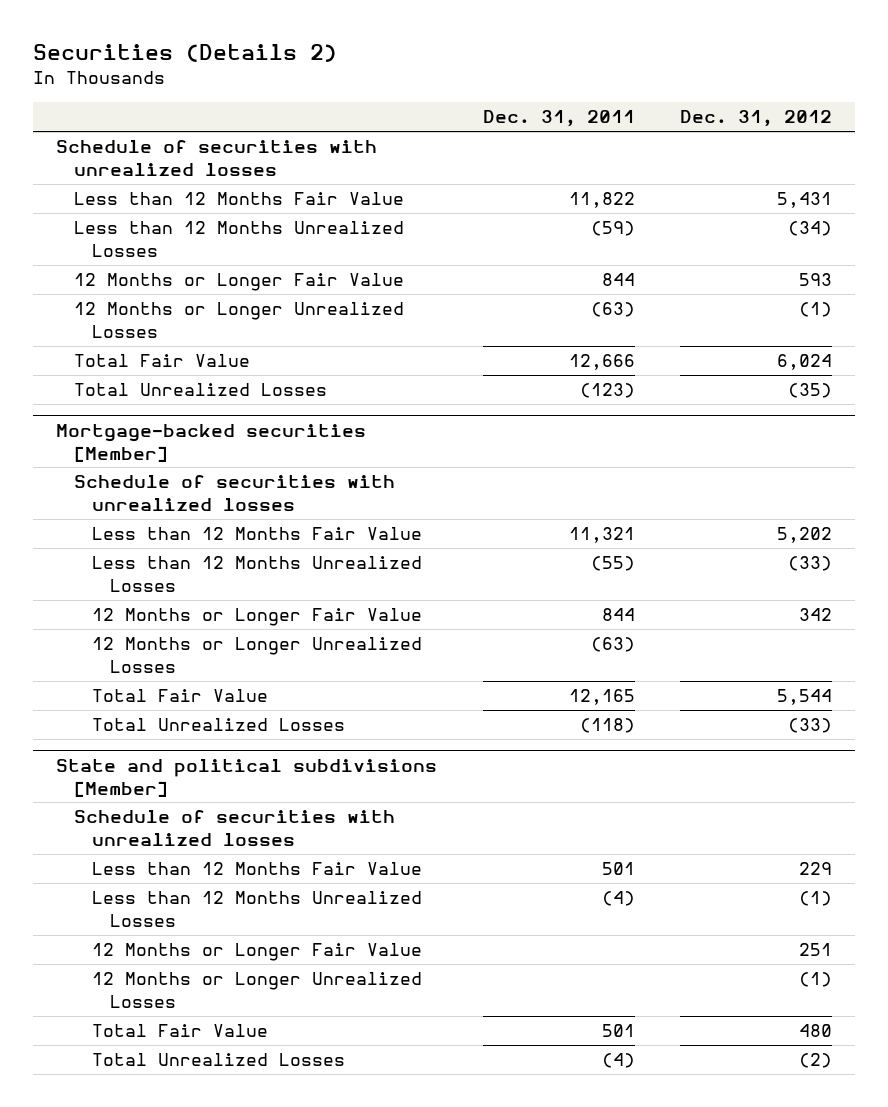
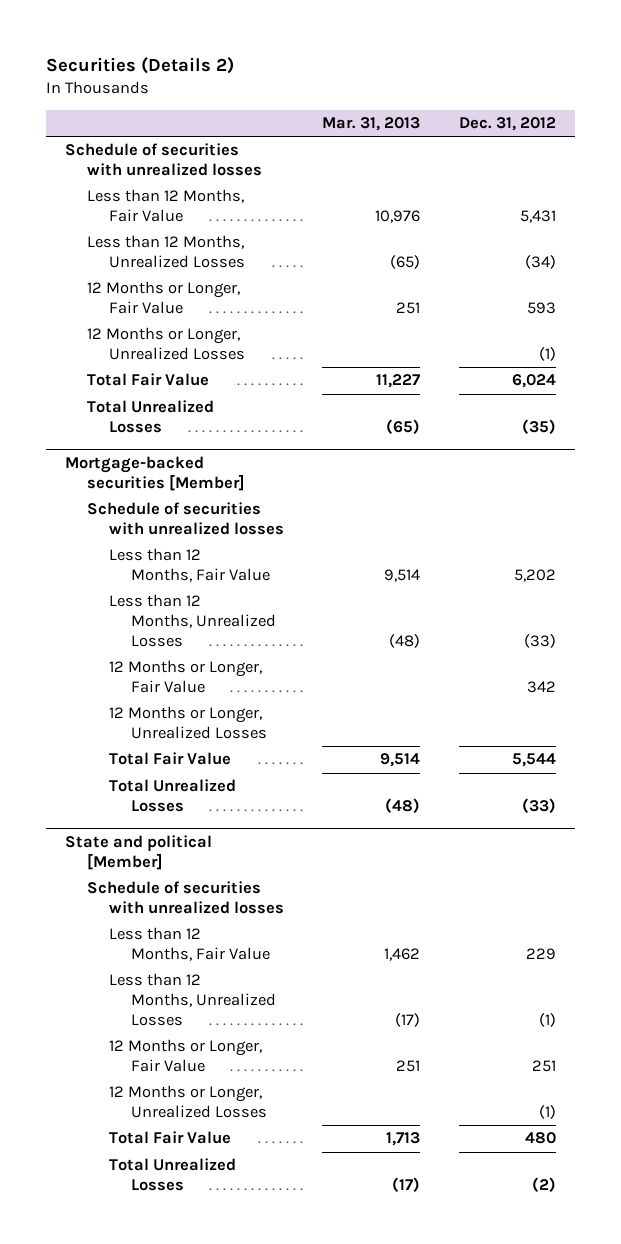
- | Dec. 31, 2011 | Dec. 31, 2012
+ | Mar. 31, 2013 | Dec. 31, 2012
- Less than 12 Months Fair Value | 11,822 | 5,431
- Less than 12 Months Unrealized Losses | (59) | (34)
- 12 Months or Longer Fair Value | 844 | 593
- 12 Months or Longer Unrealized Losses | (63) | (1)
+ Less than 12 Months, Fair Value | 10,976 | 5,431
+ Less than 12 Months, Unrealized Losses | (65) | (34)
+ 12 Months or Longer, Fair Value | 251 | 593
+ 12 Months or Longer, Unrealized Losses | | (1)
@ Mortgage-backed securities [Member]
- Less than 12 Months Fair Value | 11,321 | 5,202
- Less than 12 Months Unrealized Losses | (55) | (33)
- 12 Months or Longer Fair Value | 844 | 342
- 12 Months or Longer Unrealized Losses | (63) |
+ Less than 12 Months, Fair Value | 9,514 | 5,202
+ Less than 12 Months, Unrealized Losses | (48) | (33)
+ 12 Months or Longer, Fair Value | | 342
+ 12 Months or Longer, Unrealized Losses
- State and political subdivisions [Member]
+ State and political [Member]
- Less than 12 Months Fair Value | 501 | 229
- Less than 12 Months Unrealized Losses | (4) | (1)
- 12 Months or Longer Fair Value | | 251
- 12 Months or Longer Unrealized Losses | | (1)
+ Less than 12 Months, Fair Value | 1,462 | 229
+ Less than 12 Months, Unrealized Losses | (17) | (1)
+ 12 Months or Longer, Fair Value | 251 | 251
+ 12 Months or Longer, Unrealized Losses | | (1)

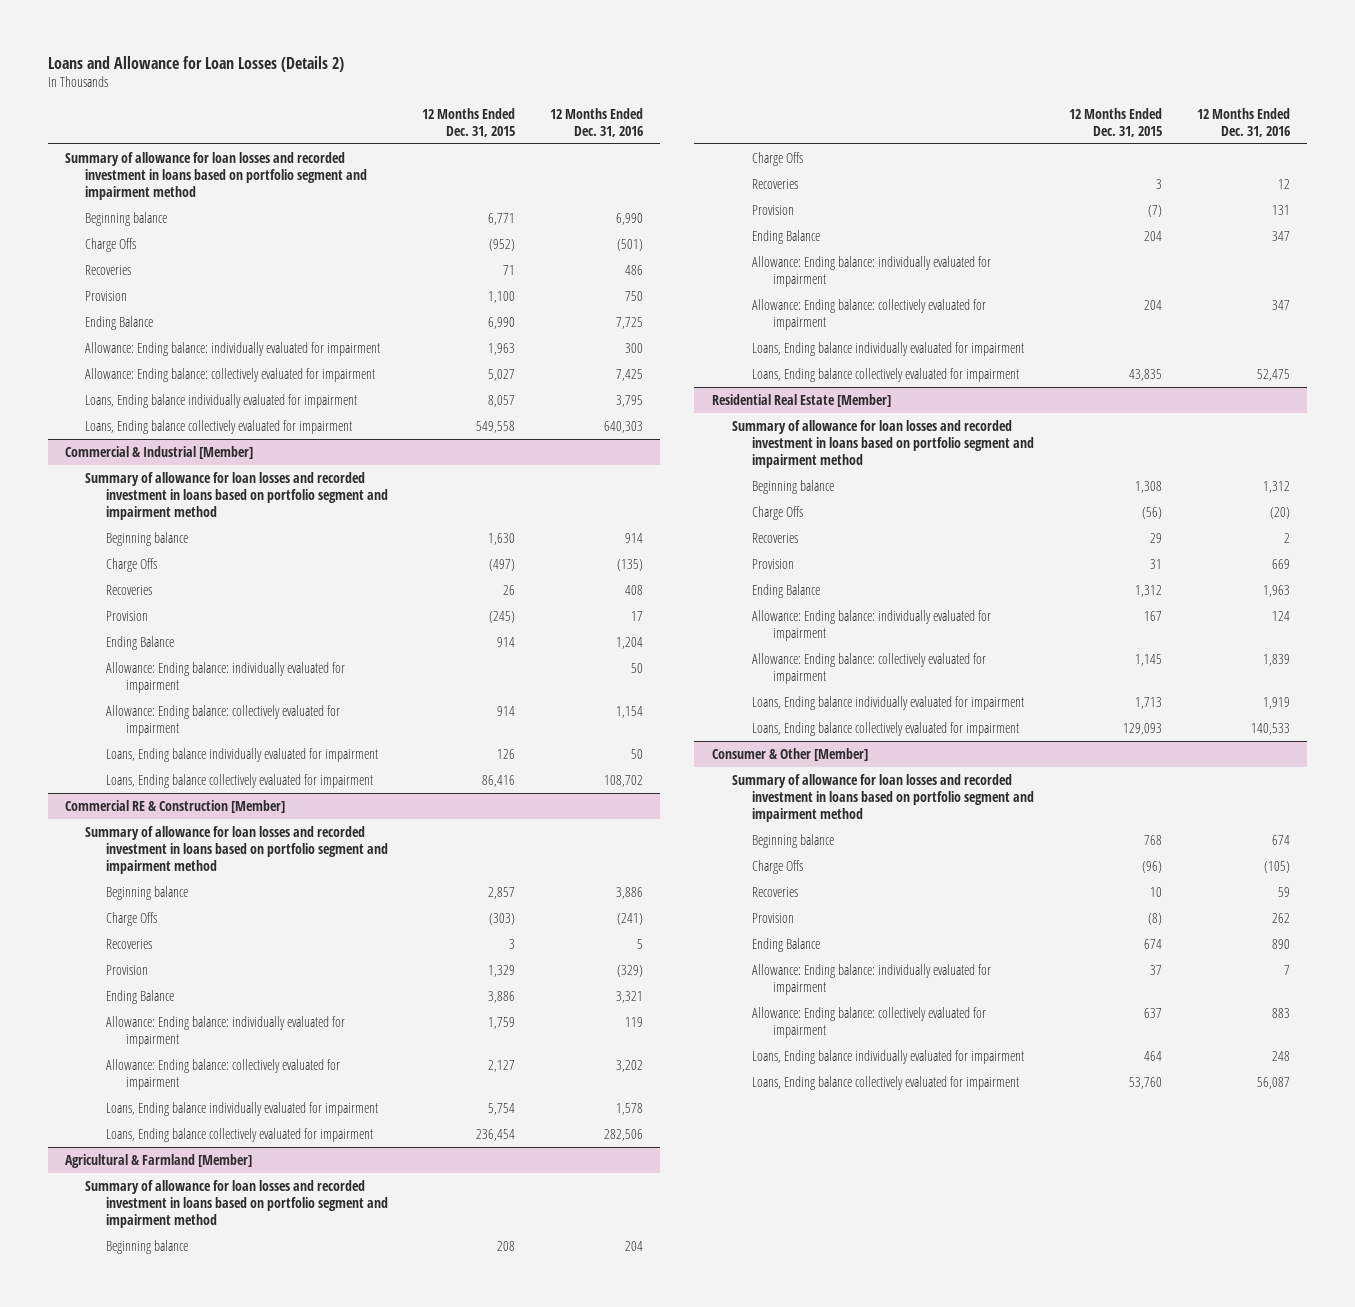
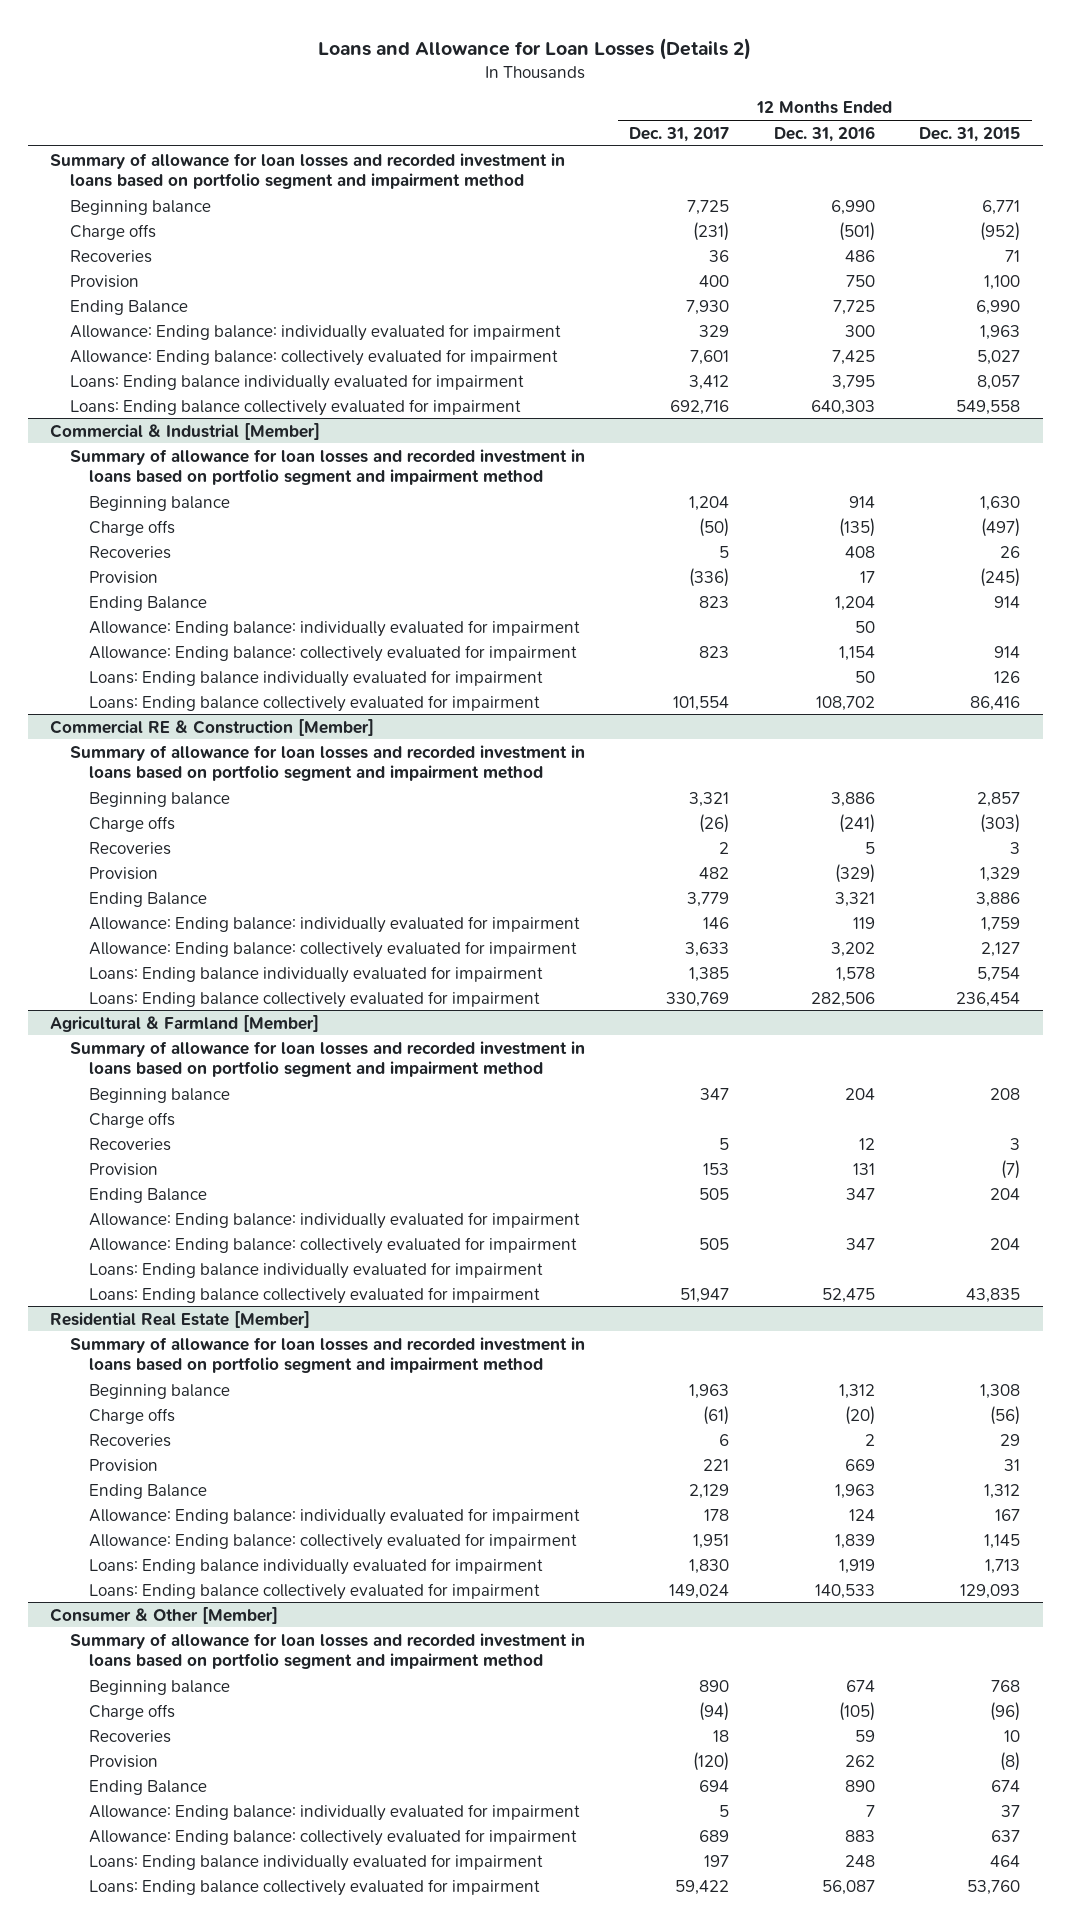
- | 12 Months Ended Dec. 31, 2015 | 12 Months Ended Dec. 31, 2016
+ | 12 Months Ended Dec. 31, 2017 | 12 Months Ended Dec. 31, 2016 | 12 Months Ended Dec. 31, 2015
- Charge Offs | (952) | (501)
+ Charge offs | (231) | (501) | (952)
- Loans, Ending balance individually evaluated for impairment | 8,057 | 3,795
- Loans, Ending balance collectively evaluated for impairment | 549,558 | 640,303
+ Loans: Ending balance individually evaluated for impairment | 3,412 | 3,795 | 8,057
+ Loans: Ending balance collectively evaluated for impairment | 692,716 | 640,303 | 549,558
@ Commercial & Industrial [Member]
- Charge Offs | (497) | (135)
+ Charge offs | (50) | (135) | (497)
- Loans, Ending balance individually evaluated for impairment | 126 | 50
- Loans, Ending balance collectively evaluated for impairment | 86,416 | 108,702
+ Loans: Ending balance individually evaluated for impairment | | 50 | 126
+ Loans: Ending balance collectively evaluated for impairment | 101,554 | 108,702 | 86,416
@ Commercial RE & Construction [Member]
- Charge Offs | (303) | (241)
+ Charge offs | (26) | (241) | (303)
- Loans, Ending balance individually evaluated for impairment | 5,754 | 1,578
- Loans, Ending balance collectively evaluated for impairment | 236,454 | 282,506
+ Loans: Ending balance individually evaluated for impairment | 1,385 | 1,578 | 5,754
+ Loans: Ending balance collectively evaluated for impairment | 330,769 | 282,506 | 236,454
@ Agricultural & Farmland [Member]
- Charge Offs
+ Charge offs
- Loans, Ending balance individually evaluated for impairment
- Loans, Ending balance collectively evaluated for impairment | 43,835 | 52,475
+ Loans: Ending balance individually evaluated for impairment
+ Loans: Ending balance collectively evaluated for impairment | 51,947 | 52,475 | 43,835
@ Residential Real Estate [Member]
- Charge Offs | (56) | (20)
+ Charge offs | (61) | (20) | (56)
- Loans, Ending balance individually evaluated for impairment | 1,713 | 1,919
- Loans, Ending balance collectively evaluated for impairment | 129,093 | 140,533
+ Loans: Ending balance individually evaluated for impairment | 1,830 | 1,919 | 1,713
+ Loans: Ending balance collectively evaluated for impairment | 149,024 | 140,533 | 129,093
@ Consumer & Other [Member]
- Charge Offs | (96) | (105)
+ Charge offs | (94) | (105) | (96)
- Loans, Ending balance individually evaluated for impairment | 464 | 248
- Loans, Ending balance collectively evaluated for impairment | 53,760 | 56,087
+ Loans: Ending balance individually evaluated for impairment | 197 | 248 | 464
+ Loans: Ending balance collectively evaluated for impairment | 59,422 | 56,087 | 53,760

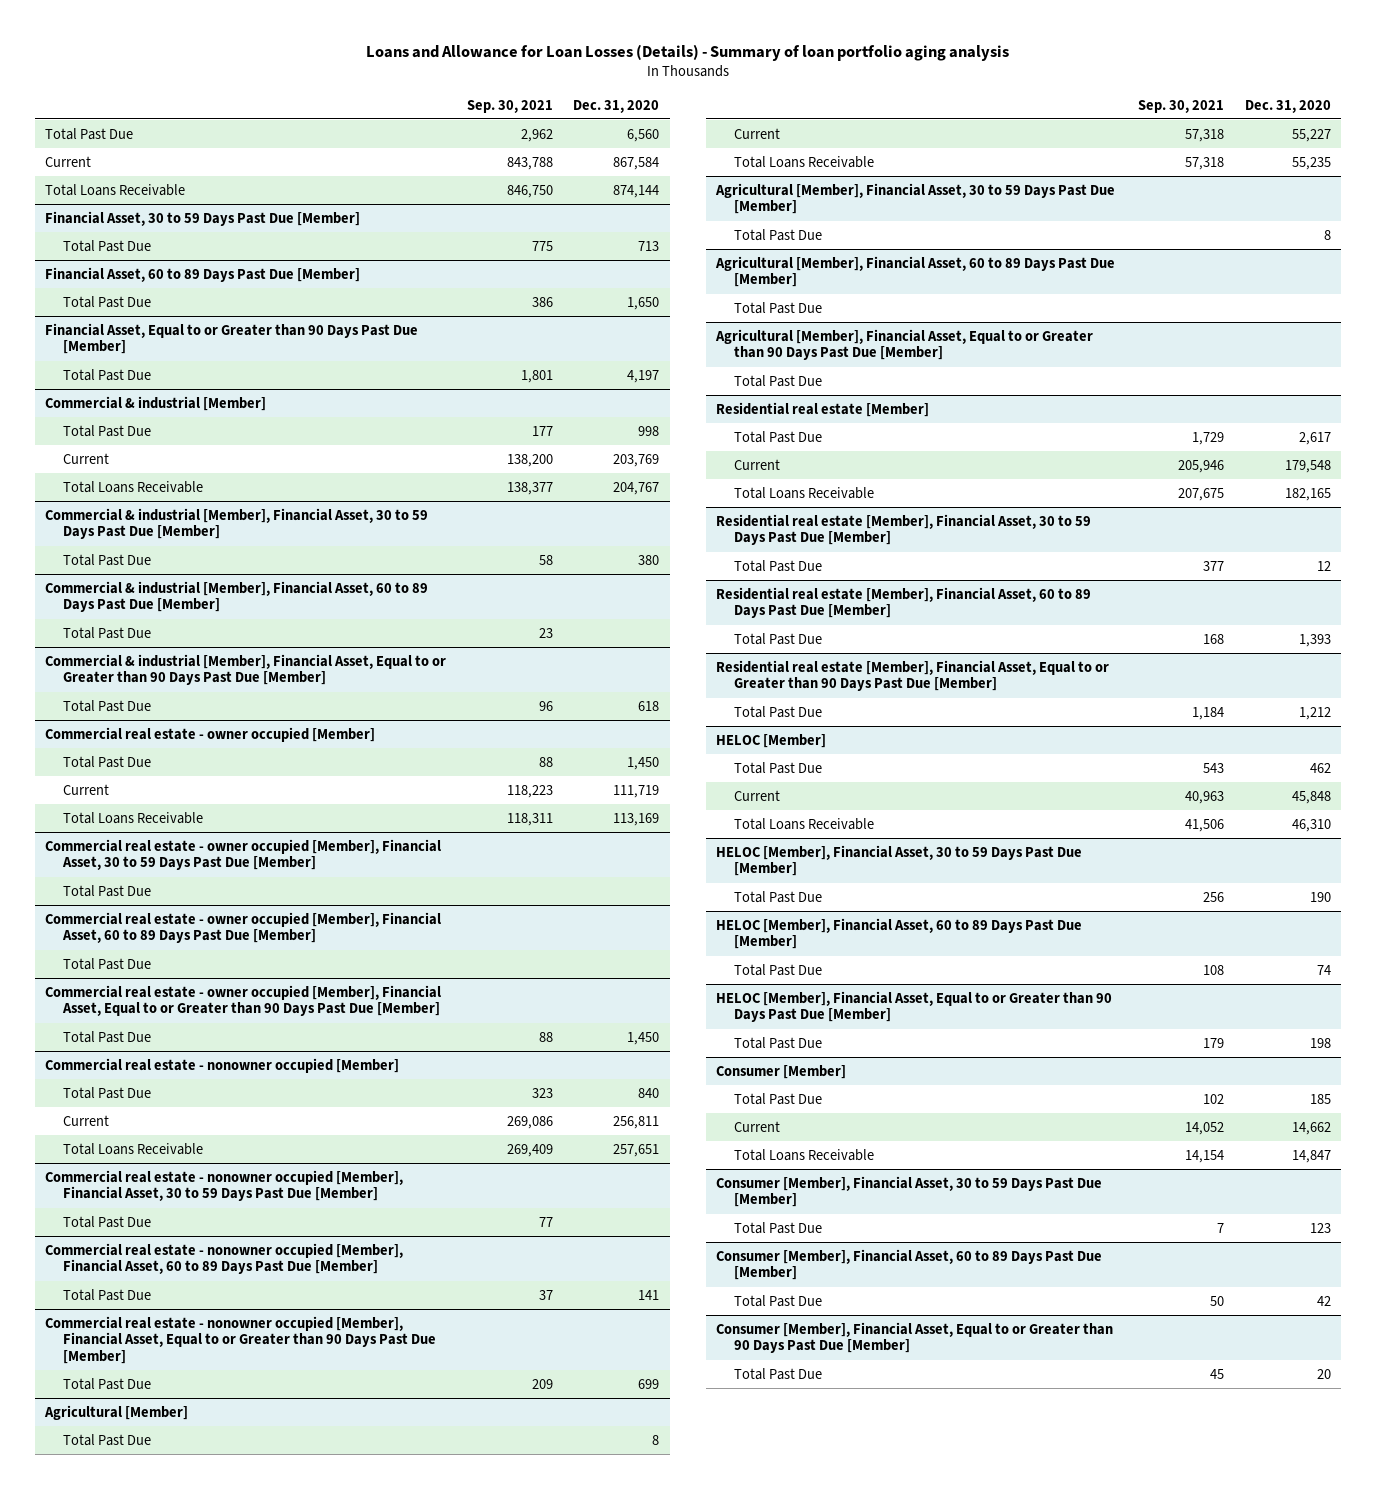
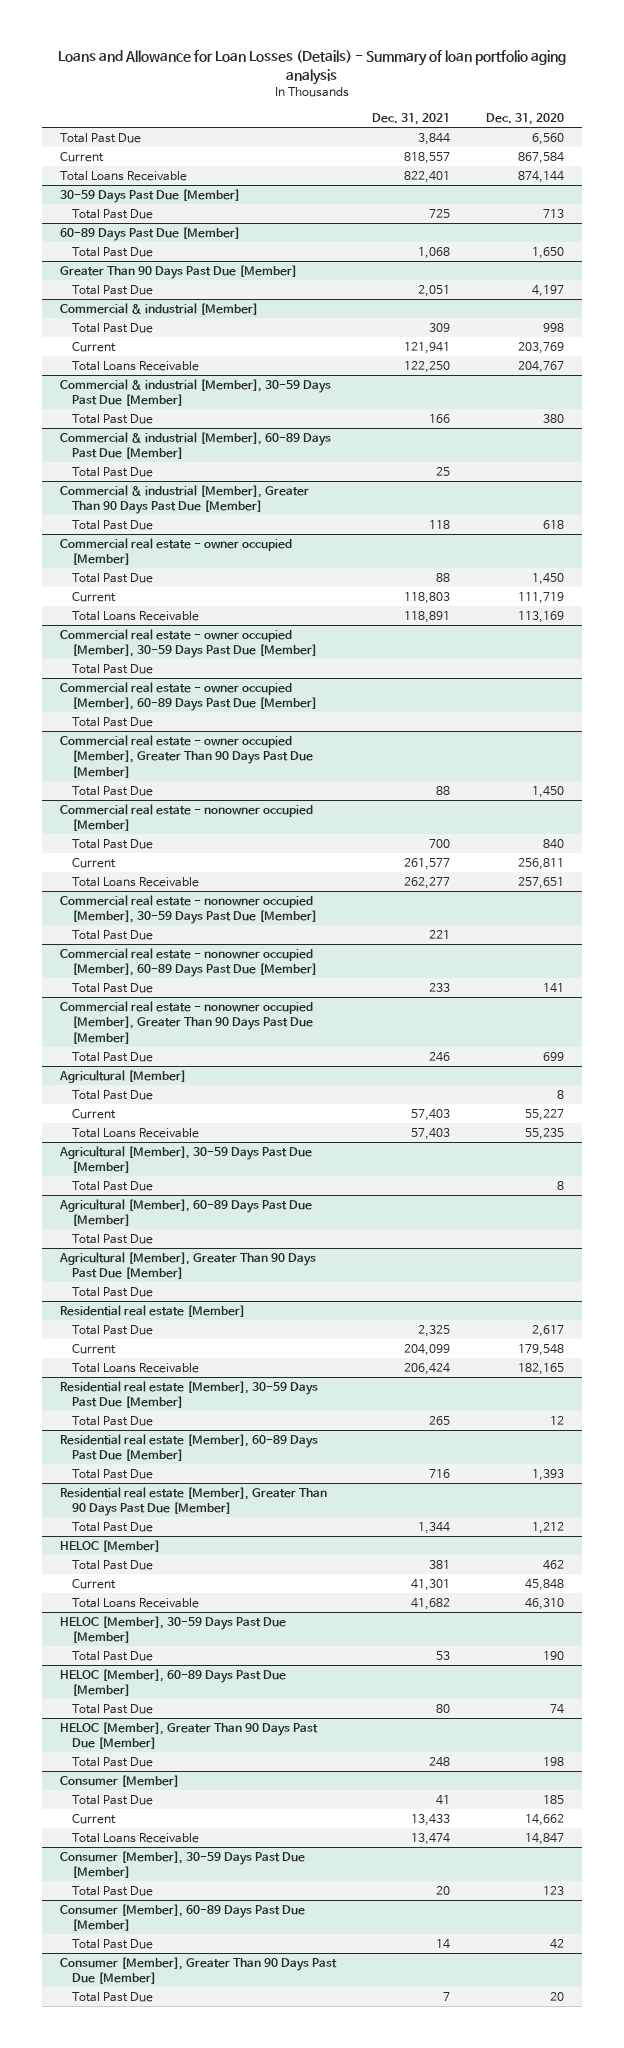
- | Sep. 30, 2021 | Dec. 31, 2020
+ | Dec. 31, 2021 | Dec. 31, 2020
- Financial Asset, 30 to 59 Days Past Due [Member]
+ 30-59 Days Past Due [Member]
- Financial Asset, 60 to 89 Days Past Due [Member]
+ 60-89 Days Past Due [Member]
- Financial Asset, Equal to or Greater than 90 Days Past Due [Member]
+ Greater Than 90 Days Past Due [Member]
- Commercial & industrial [Member], Financial Asset, 30 to 59 Days Past Due [Member]
+ Commercial & industrial [Member], 30-59 Days Past Due [Member]
- Commercial & industrial [Member], Financial Asset, 60 to 89 Days Past Due [Member]
+ Commercial & industrial [Member], 60-89 Days Past Due [Member]
- Commercial & industrial [Member], Financial Asset, Equal to or Greater than 90 Days Past Due [Member]
+ Commercial & industrial [Member], Greater Than 90 Days Past Due [Member]
- Commercial real estate - owner occupied [Member], Financial Asset, 30 to 59 Days Past Due [Member]
+ Commercial real estate - owner occupied [Member], 30-59 Days Past Due [Member]
- Commercial real estate - owner occupied [Member], Financial Asset, 60 to 89 Days Past Due [Member]
+ Commercial real estate - owner occupied [Member], 60-89 Days Past Due [Member]
- Commercial real estate - owner occupied [Member], Financial Asset, Equal to or Greater than 90 Days Past Due [Member]
+ Commercial real estate - owner occupied [Member], Greater Than 90 Days Past Due [Member]
- Commercial real estate - nonowner occupied [Member], Financial Asset, 30 to 59 Days Past Due [Member]
+ Commercial real estate - nonowner occupied [Member], 30-59 Days Past Due [Member]
- Commercial real estate - nonowner occupied [Member], Financial Asset, 60 to 89 Days Past Due [Member]
+ Commercial real estate - nonowner occupied [Member], 60-89 Days Past Due [Member]
- Commercial real estate - nonowner occupied [Member], Financial Asset, Equal to or Greater than 90 Days Past Due [Member]
+ Commercial real estate - nonowner occupied [Member], Greater Than 90 Days Past Due [Member]
- Agricultural [Member], Financial Asset, 30 to 59 Days Past Due [Member]
+ Agricultural [Member], 30-59 Days Past Due [Member]
- Agricultural [Member], Financial Asset, 60 to 89 Days Past Due [Member]
+ Agricultural [Member], 60-89 Days Past Due [Member]
- Agricultural [Member], Financial Asset, Equal to or Greater than 90 Days Past Due [Member]
+ Agricultural [Member], Greater Than 90 Days Past Due [Member]
- Residential real estate [Member], Financial Asset, 30 to 59 Days Past Due [Member]
+ Residential real estate [Member], 30-59 Days Past Due [Member]
- Residential real estate [Member], Financial Asset, 60 to 89 Days Past Due [Member]
+ Residential real estate [Member], 60-89 Days Past Due [Member]
- Residential real estate [Member], Financial Asset, Equal to or Greater than 90 Days Past Due [Member]
+ Residential real estate [Member], Greater Than 90 Days Past Due [Member]
- HELOC [Member], Financial Asset, 30 to 59 Days Past Due [Member]
+ HELOC [Member], 30-59 Days Past Due [Member]
- HELOC [Member], Financial Asset, 60 to 89 Days Past Due [Member]
+ HELOC [Member], 60-89 Days Past Due [Member]
- HELOC [Member], Financial Asset, Equal to or Greater than 90 Days Past Due [Member]
+ HELOC [Member], Greater Than 90 Days Past Due [Member]
- Consumer [Member], Financial Asset, 30 to 59 Days Past Due [Member]
+ Consumer [Member], 30-59 Days Past Due [Member]
- Consumer [Member], Financial Asset, 60 to 89 Days Past Due [Member]
+ Consumer [Member], 60-89 Days Past Due [Member]
- Consumer [Member], Financial Asset, Equal to or Greater than 90 Days Past Due [Member]
+ Consumer [Member], Greater Than 90 Days Past Due [Member]

